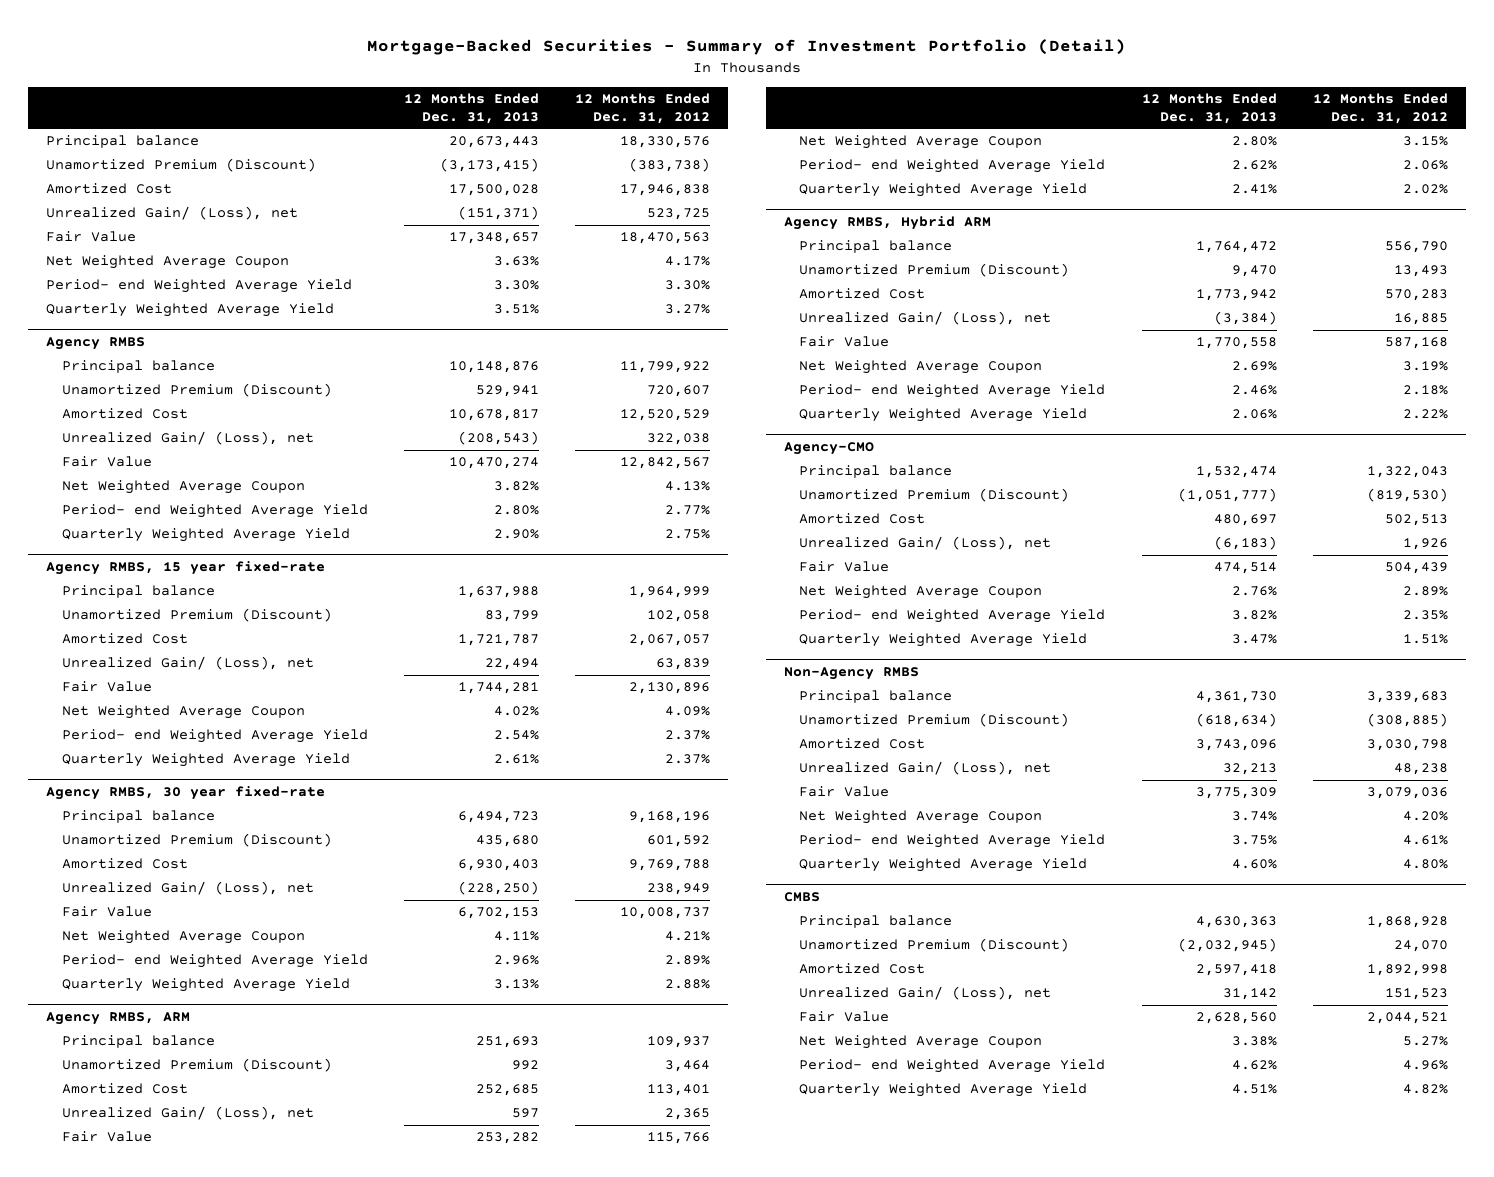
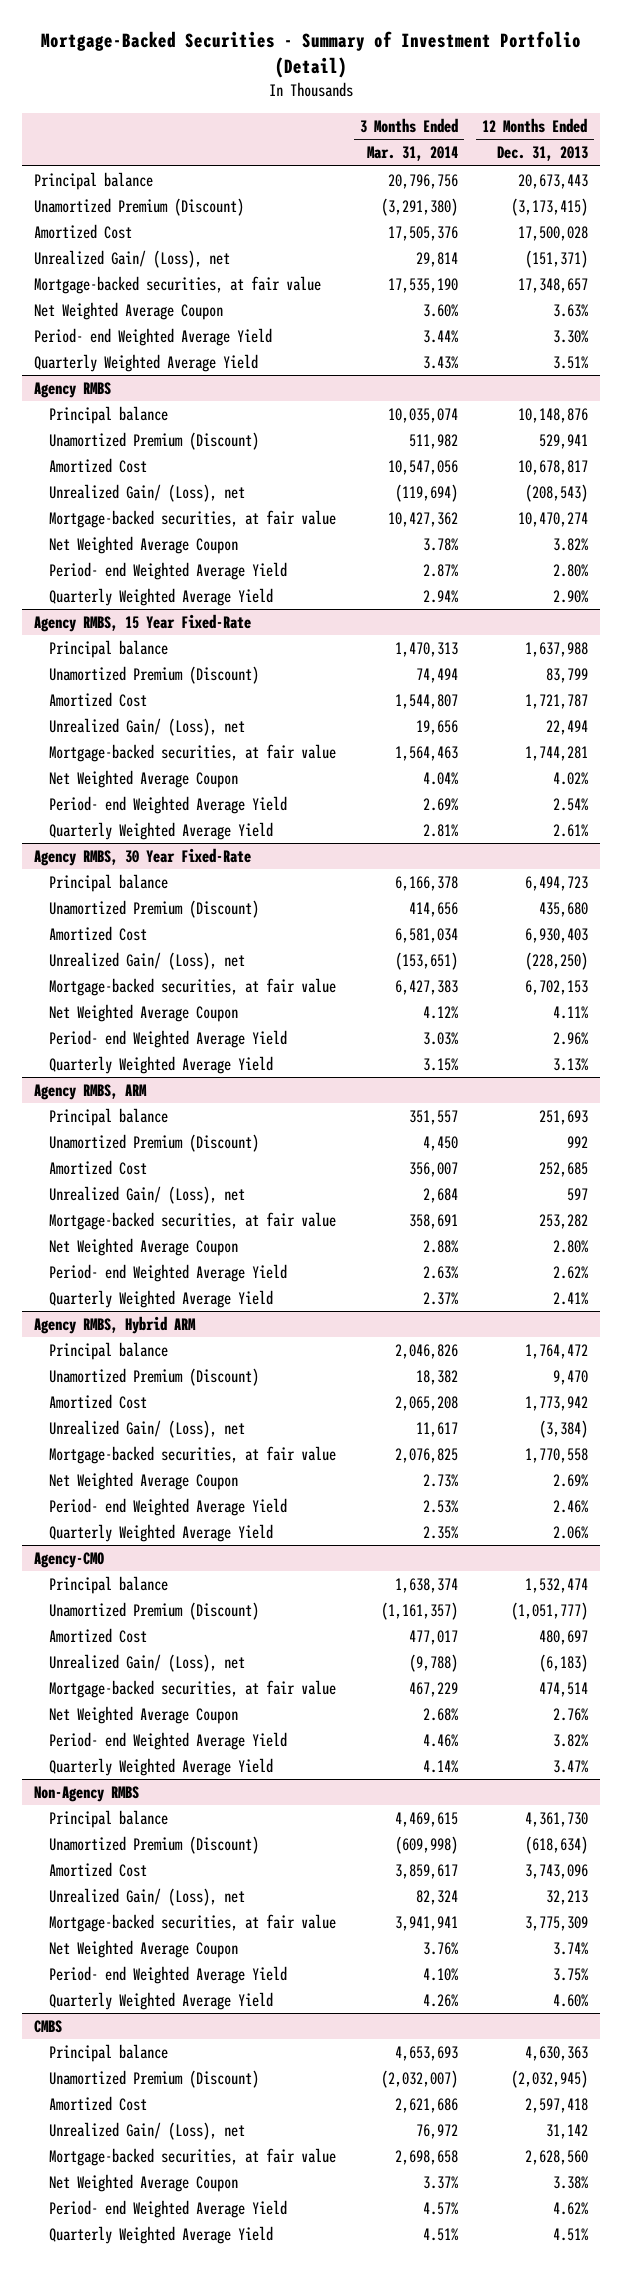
- | 12 Months Ended Dec. 31, 2013 | 12 Months Ended Dec. 31, 2012
+ | 3 Months Ended Mar. 31, 2014 | 12 Months Ended Dec. 31, 2013
- Fair Value | 17,348,657 | 18,470,563
+ Mortgage-backed securities, at fair value | 17,535,190 | 17,348,657
@ Agency RMBS
- Fair Value | 10,470,274 | 12,842,567
+ Mortgage-backed securities, at fair value | 10,427,362 | 10,470,274
- Agency RMBS, 15 year fixed-rate
+ Agency RMBS, 15 Year Fixed-Rate
- Fair Value | 1,744,281 | 2,130,896
+ Mortgage-backed securities, at fair value | 1,564,463 | 1,744,281
- Agency RMBS, 30 year fixed-rate
+ Agency RMBS, 30 Year Fixed-Rate
- Fair Value | 6,702,153 | 10,008,737
+ Mortgage-backed securities, at fair value | 6,427,383 | 6,702,153
@ Agency RMBS, ARM
- Fair Value | 253,282 | 115,766
+ Mortgage-backed securities, at fair value | 358,691 | 253,282
@ Agency RMBS, Hybrid ARM
- Fair Value | 1,770,558 | 587,168
+ Mortgage-backed securities, at fair value | 2,076,825 | 1,770,558
@ Agency-CMO
- Fair Value | 474,514 | 504,439
+ Mortgage-backed securities, at fair value | 467,229 | 474,514
@ Non-Agency RMBS
- Fair Value | 3,775,309 | 3,079,036
+ Mortgage-backed securities, at fair value | 3,941,941 | 3,775,309
@ CMBS
- Fair Value | 2,628,560 | 2,044,521
+ Mortgage-backed securities, at fair value | 2,698,658 | 2,628,560

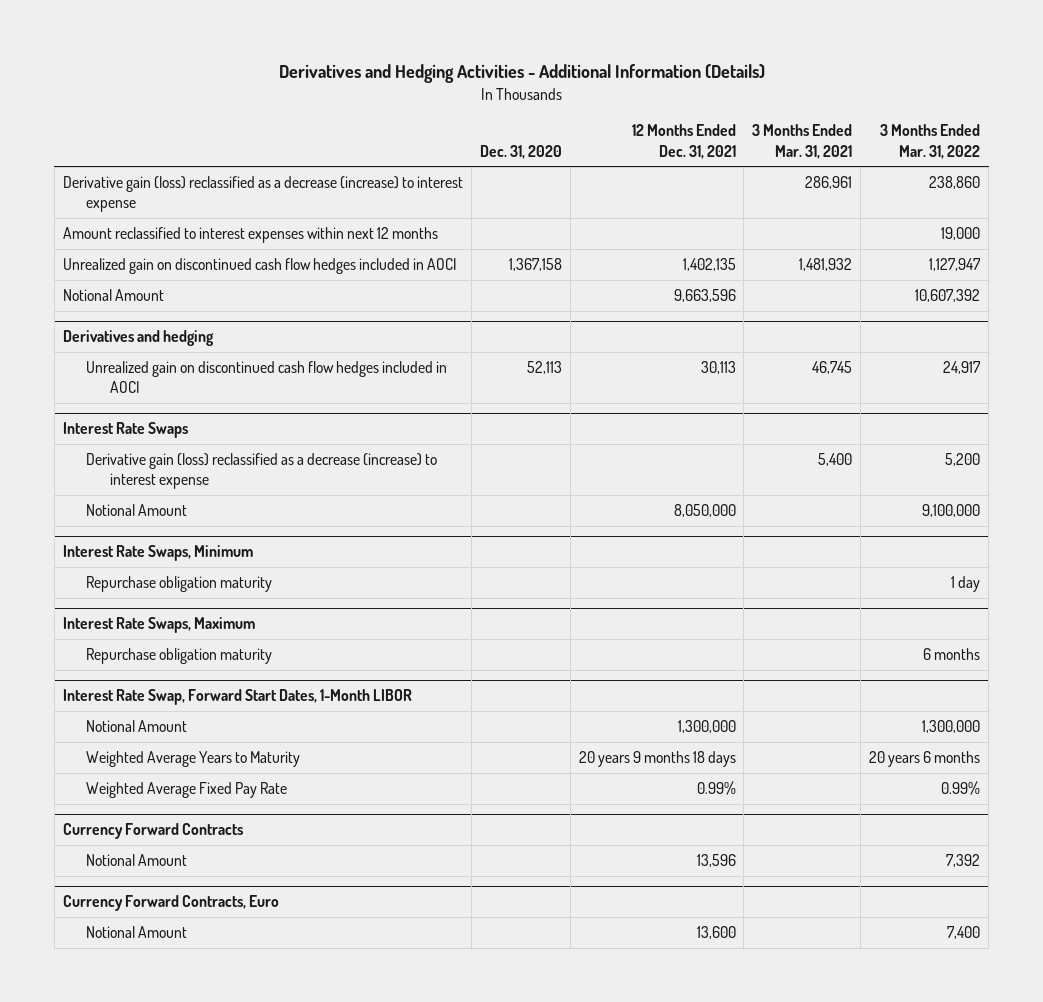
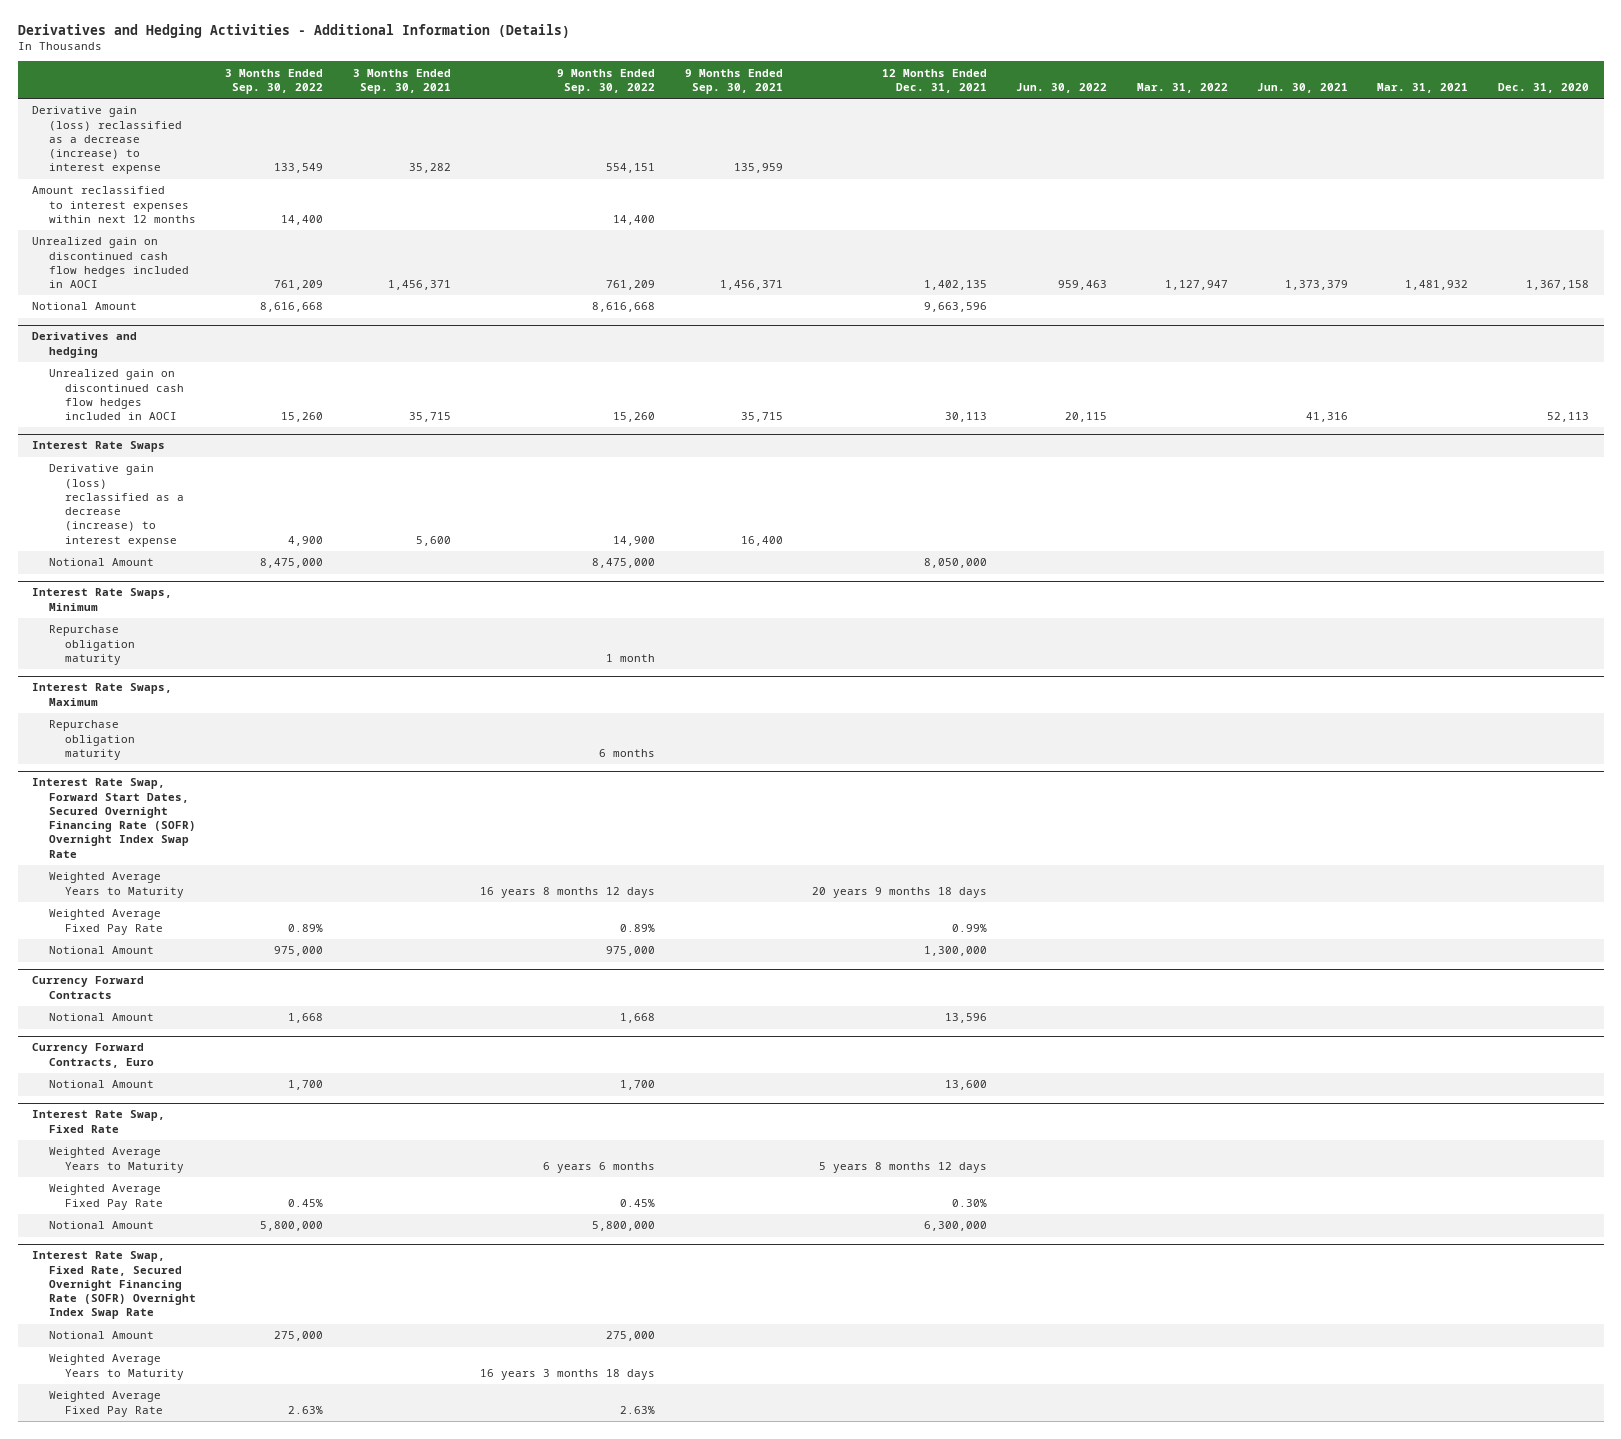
- | Dec. 31, 2020 | 12 Months Ended Dec. 31, 2021 | 3 Months Ended Mar. 31, 2021 | 3 Months Ended Mar. 31, 2022
+ | 3 Months Ended Sep. 30, 2022 | 3 Months Ended Sep. 30, 2021 | 9 Months Ended Sep. 30, 2022 | 9 Months Ended Sep. 30, 2021 | 12 Months Ended Dec. 31, 2021 | Jun. 30, 2022 | Mar. 31, 2022 | Jun. 30, 2021 | Mar. 31, 2021 | Dec. 31, 2020
- Interest Rate Swap, Forward Start Dates, 1-Month LIBOR
- Notional Amount | | 1,300,000 | | 1,300,000
+ Interest Rate Swap, Forward Start Dates, Secured Overnight Financing Rate (SOFR) Overnight Index Swap Rate
+ Notional Amount | 975,000 | | 975,000 | | 1,300,000 | | | | |
+ Interest Rate Swap, Fixed Rate
+ Weighted Average Years to Maturity | | | 6 years 6 months | | 5 years 8 months 12 days | | | | |
+ Weighted Average Fixed Pay Rate | 0.45% | | 0.45% | | 0.30% | | | | |
+ Notional Amount | 5,800,000 | | 5,800,000 | | 6,300,000 | | | | |
+ Interest Rate Swap, Fixed Rate, Secured Overnight Financing Rate (SOFR) Overnight Index Swap Rate
+ Notional Amount | 275,000 | | 275,000 | | | | | | |
+ Weighted Average Years to Maturity | | | 16 years 3 months 18 days | | | | | | |
+ Weighted Average Fixed Pay Rate | 2.63% | | 2.63% | | | | | | |

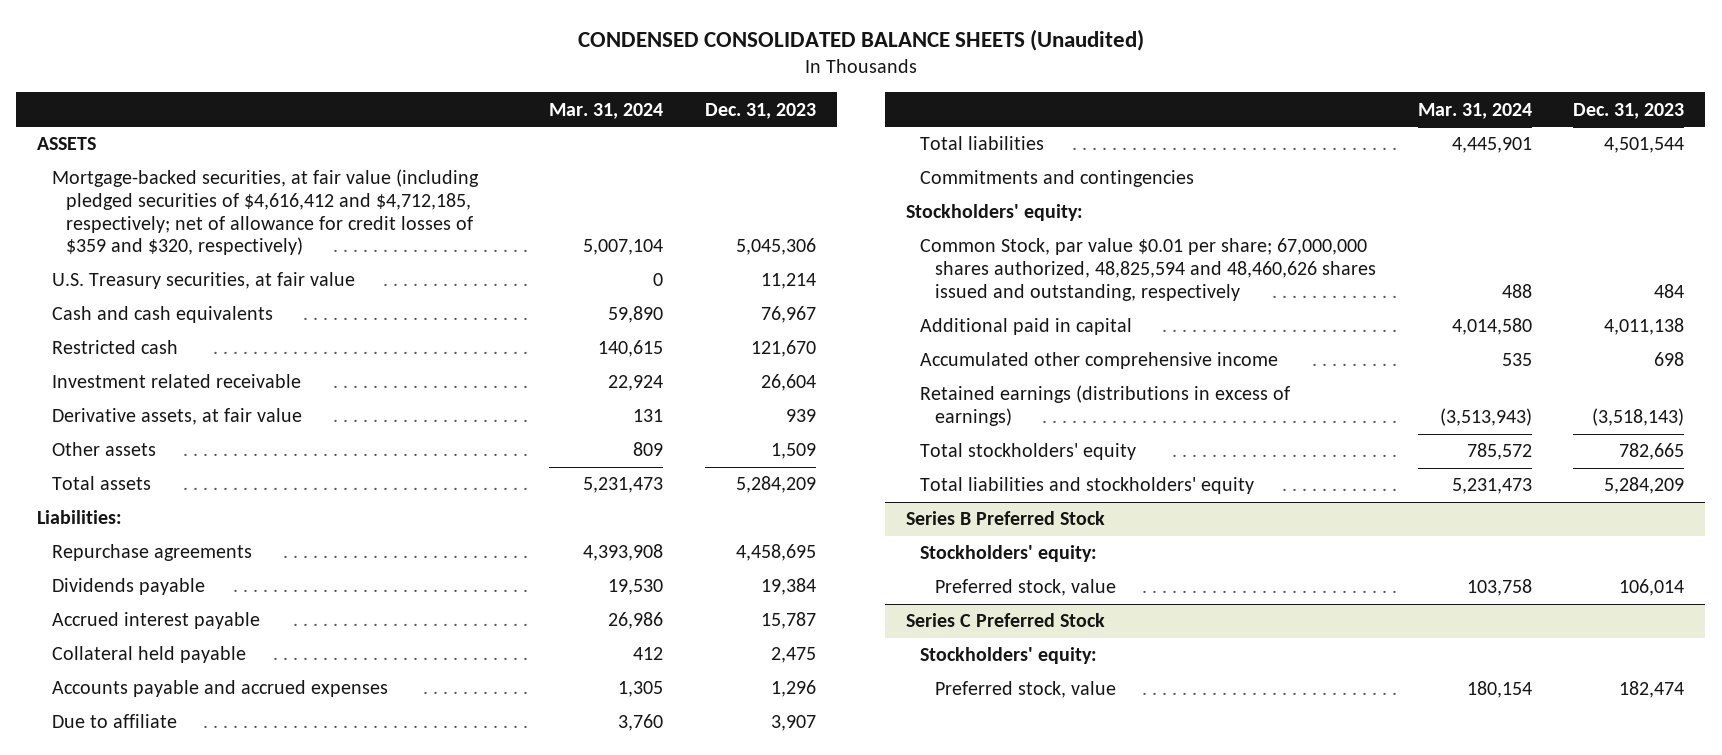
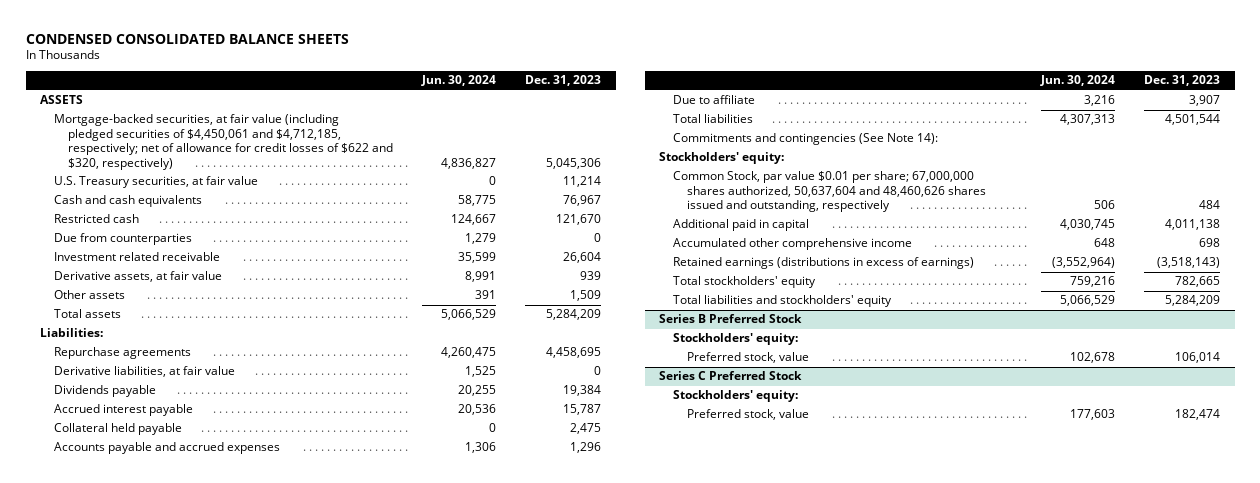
- CONDENSED CONSOLIDATED BALANCE SHEETS (Unaudited)
+ CONDENSED CONSOLIDATED BALANCE SHEETS
- | Mar. 31, 2024 | Dec. 31, 2023
+ | Jun. 30, 2024 | Dec. 31, 2023
- Mortgage-backed securities, at fair value (including pledged securities of $4,616,412 and $4,712,185, respectively; net of allowance for credit losses of $359 and $320, respectively) | 5,007,104 | 5,045,306
+ Mortgage-backed securities, at fair value (including pledged securities of $4,450,061 and $4,712,185, respectively; net of allowance for credit losses of $622 and $320, respectively) | 4,836,827 | 5,045,306
+ Due from counterparties | 1,279 | 0
+ Derivative liabilities, at fair value | 1,525 | 0
- Commitments and contingencies
+ Commitments and contingencies (See Note 14):
- Common Stock, par value $0.01 per share; 67,000,000 shares authorized, 48,825,594 and 48,460,626 shares issued and outstanding, respectively | 488 | 484
+ Common Stock, par value $0.01 per share; 67,000,000 shares authorized, 50,637,604 and 48,460,626 shares issued and outstanding, respectively | 506 | 484

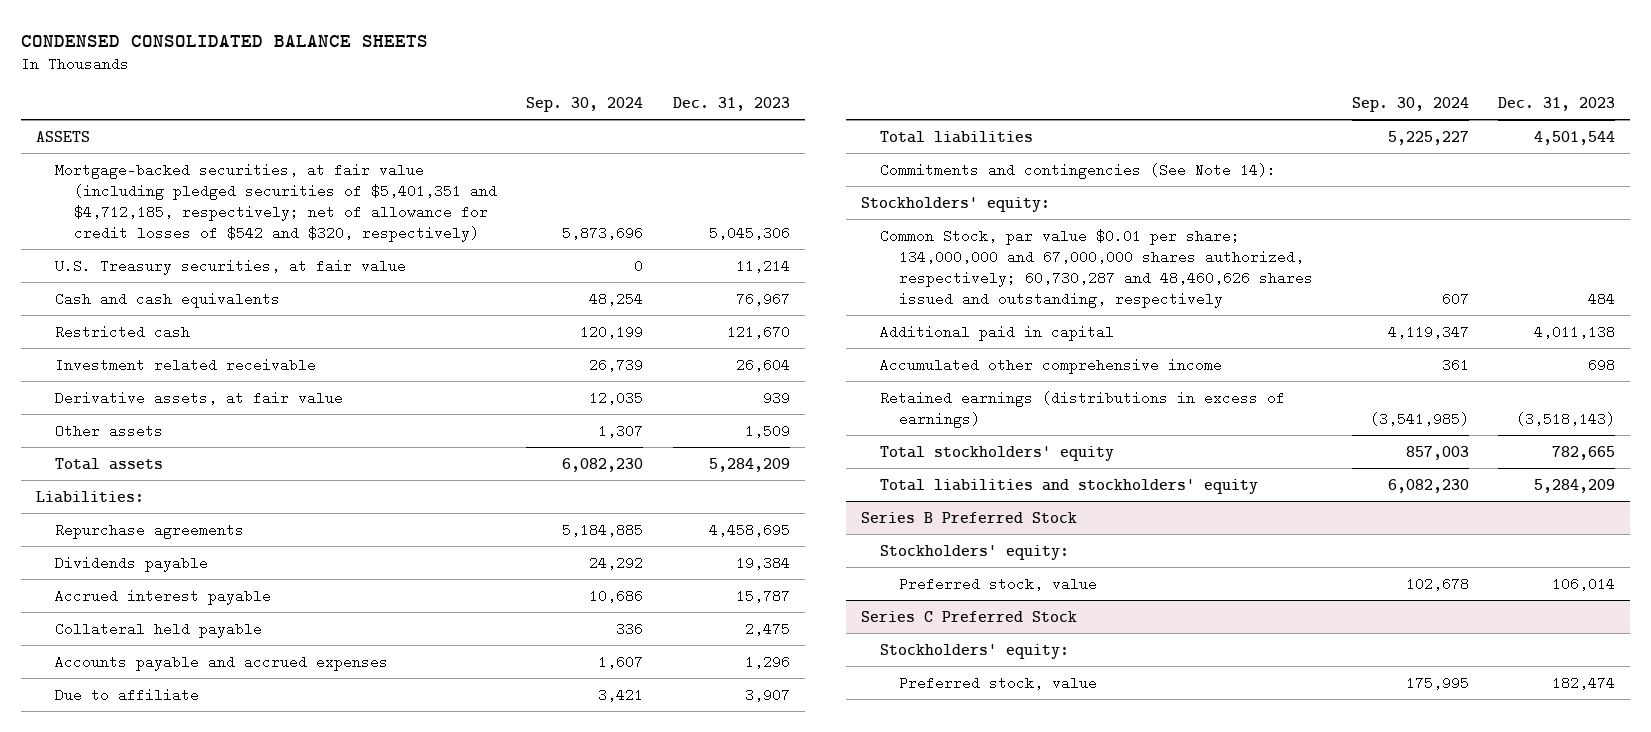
- | Jun. 30, 2024 | Dec. 31, 2023
+ | Sep. 30, 2024 | Dec. 31, 2023
- Mortgage-backed securities, at fair value (including pledged securities of $4,450,061 and $4,712,185, respectively; net of allowance for credit losses of $622 and $320, respectively) | 4,836,827 | 5,045,306
+ Mortgage-backed securities, at fair value (including pledged securities of $5,401,351 and $4,712,185, respectively; net of allowance for credit losses of $542 and $320, respectively) | 5,873,696 | 5,045,306
- Due from counterparties | 1,279 | 0
- Derivative liabilities, at fair value | 1,525 | 0
- Common Stock, par value $0.01 per share; 67,000,000 shares authorized, 50,637,604 and 48,460,626 shares issued and outstanding, respectively | 506 | 484
+ Common Stock, par value $0.01 per share; 134,000,000 and 67,000,000 shares authorized, respectively; 60,730,287 and 48,460,626 shares issued and outstanding, respectively | 607 | 484

